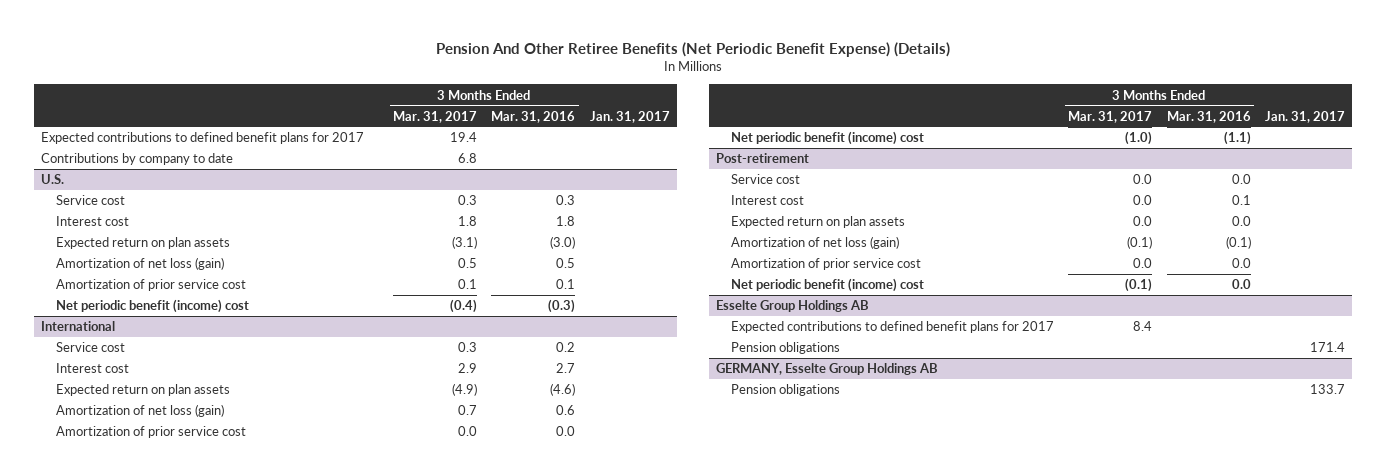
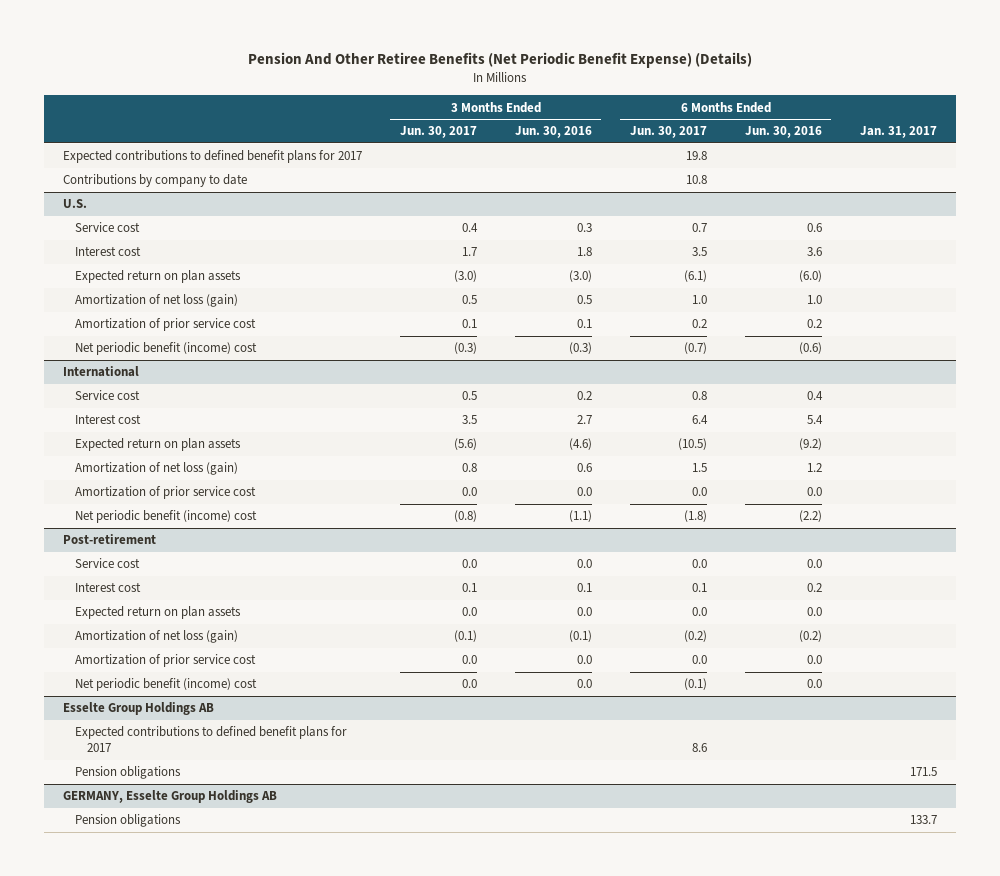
- | 3 Months Ended Mar. 31, 2017 | 3 Months Ended Mar. 31, 2016 | Jan. 31, 2017
+ | 3 Months Ended Jun. 30, 2017 | 3 Months Ended Jun. 30, 2016 | 6 Months Ended Jun. 30, 2017 | 6 Months Ended Jun. 30, 2016 | Jan. 31, 2017
@ Esselte Group Holdings AB
- Pension obligations | | | 171.4
+ Pension obligations | | | | | 171.5

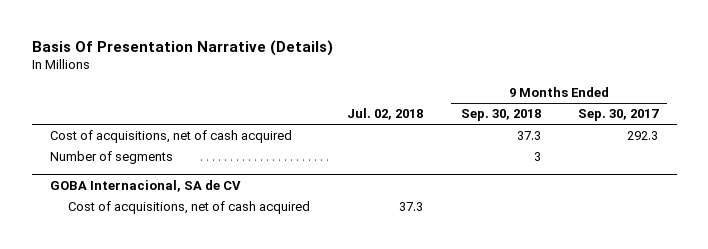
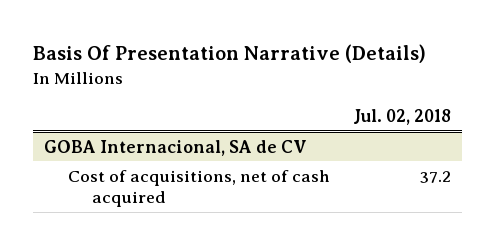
- | Jul. 02, 2018 | 9 Months Ended Sep. 30, 2018 | 9 Months Ended Sep. 30, 2017
+ | Jul. 02, 2018
- Cost of acquisitions, net of cash acquired | | 37.3 | 292.3
- Number of segments | | 3 |
@ GOBA Internacional, SA de CV
- Cost of acquisitions, net of cash acquired | 37.3 | |
+ Cost of acquisitions, net of cash acquired | 37.2

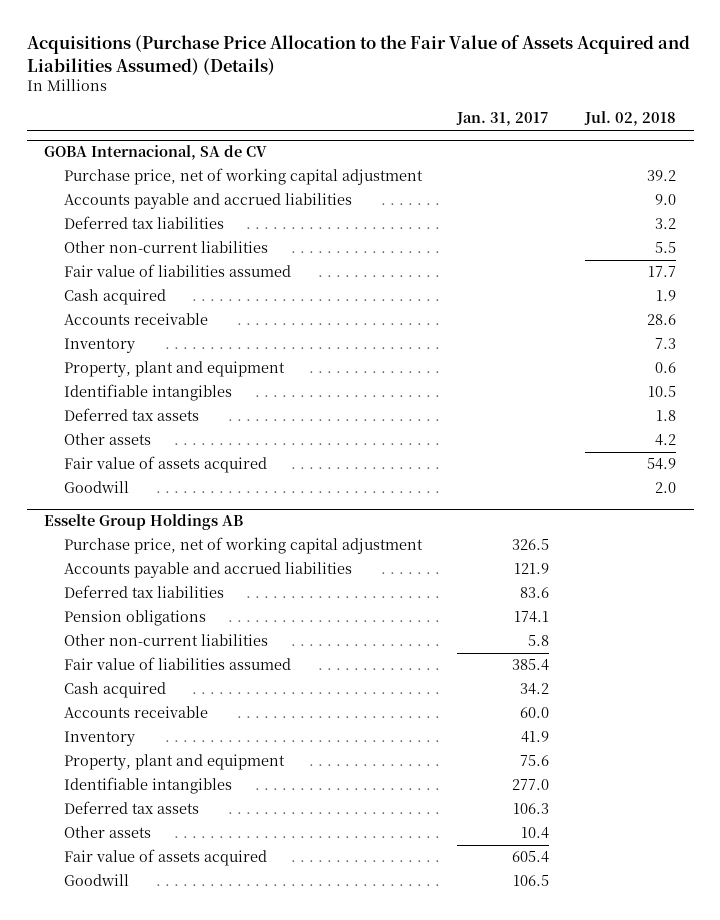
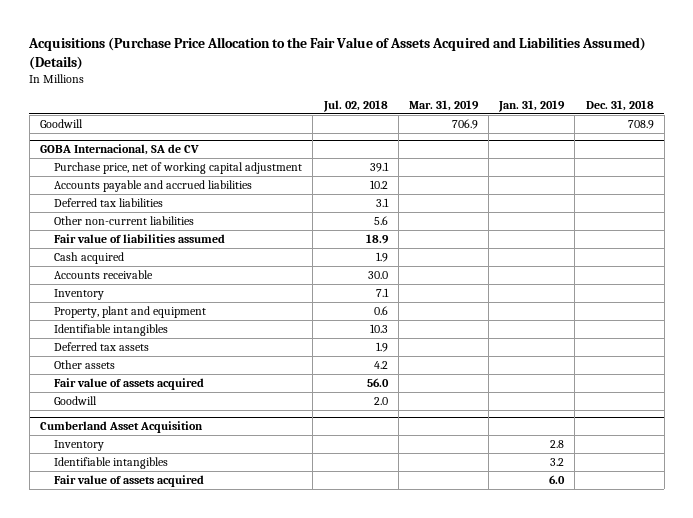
- | Jan. 31, 2017 | Jul. 02, 2018
+ | Jul. 02, 2018 | Mar. 31, 2019 | Jan. 31, 2019 | Dec. 31, 2018
+ Goodwill | | 706.9 | | 708.9
@ GOBA Internacional, SA de CV
- Purchase price, net of working capital adjustment | | 39.2
- Accounts payable and accrued liabilities | | 9.0
- Deferred tax liabilities | | 3.2
- Other non-current liabilities | | 5.5
- Fair value of liabilities assumed | | 17.7
+ Purchase price, net of working capital adjustment | 39.1 | | |
+ Accounts payable and accrued liabilities | 10.2 | | |
+ Deferred tax liabilities | 3.1 | | |
+ Other non-current liabilities | 5.6 | | |
+ Fair value of liabilities assumed | 18.9 | | |
- Accounts receivable | | 28.6
- Inventory | | 7.3
+ Accounts receivable | 30.0 | | |
+ Inventory | 7.1 | | |
- Identifiable intangibles | | 10.5
- Deferred tax assets | | 1.8
+ Identifiable intangibles | 10.3 | | |
+ Deferred tax assets | 1.9 | | |
- Fair value of assets acquired | | 54.9
+ Fair value of assets acquired | 56.0 | | |
- Esselte Group Holdings AB
- Purchase price, net of working capital adjustment | 326.5 |
- Accounts payable and accrued liabilities | 121.9 |
- Deferred tax liabilities | 83.6 |
- Pension obligations | 174.1 |
- Other non-current liabilities | 5.8 |
- Fair value of liabilities assumed | 385.4 |
- Cash acquired | 34.2 |
- Accounts receivable | 60.0 |
- Inventory | 41.9 |
- Property, plant and equipment | 75.6 |
- Identifiable intangibles | 277.0 |
- Deferred tax assets | 106.3 |
- Other assets | 10.4 |
- Fair value of assets acquired | 605.4 |
- Goodwill | 106.5 |
+ Cumberland Asset Acquisition
+ Inventory | | | 2.8 |
+ Identifiable intangibles | | | 3.2 |
+ Fair value of assets acquired | | | 6.0 |

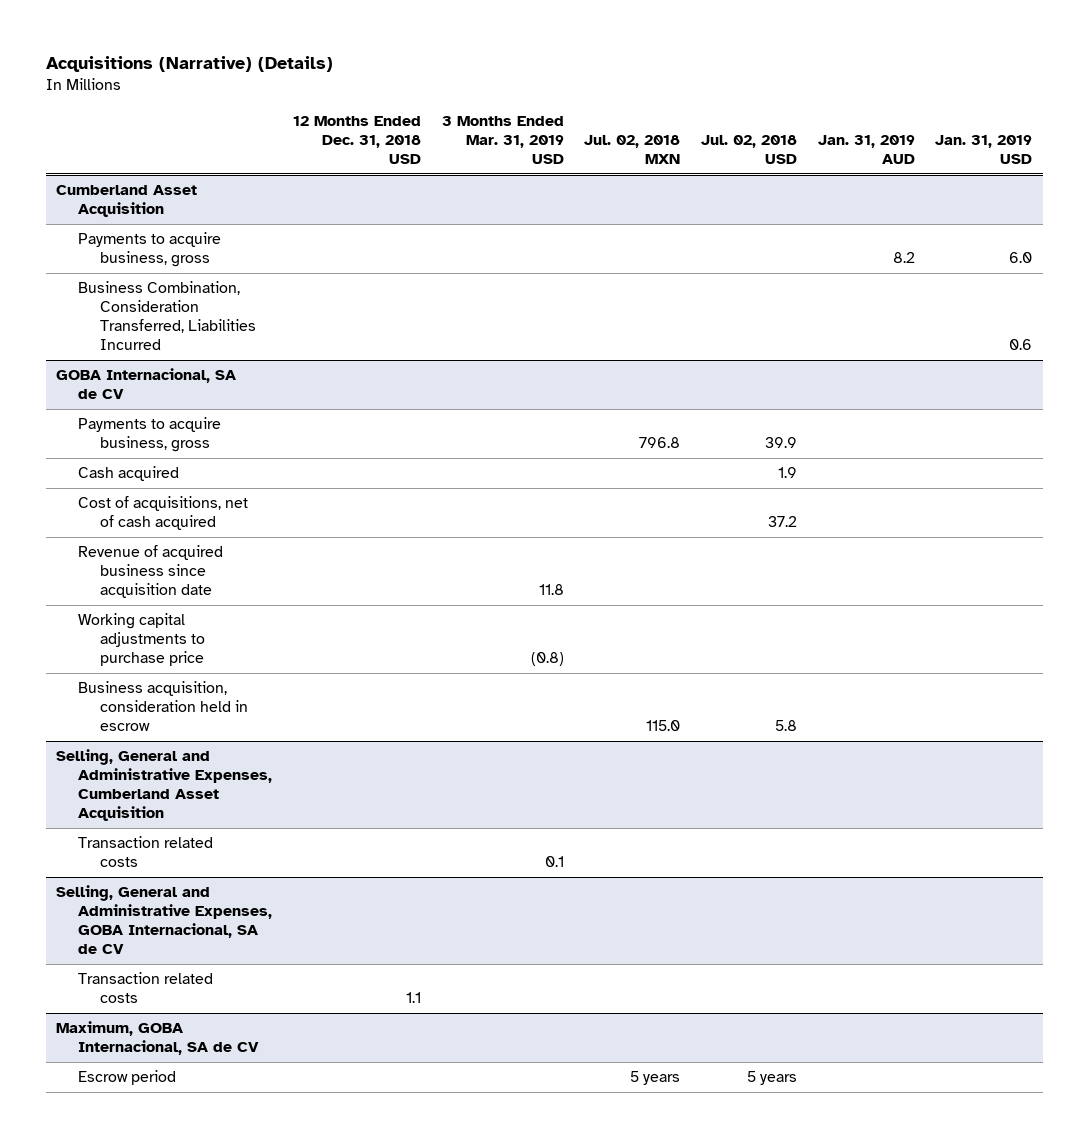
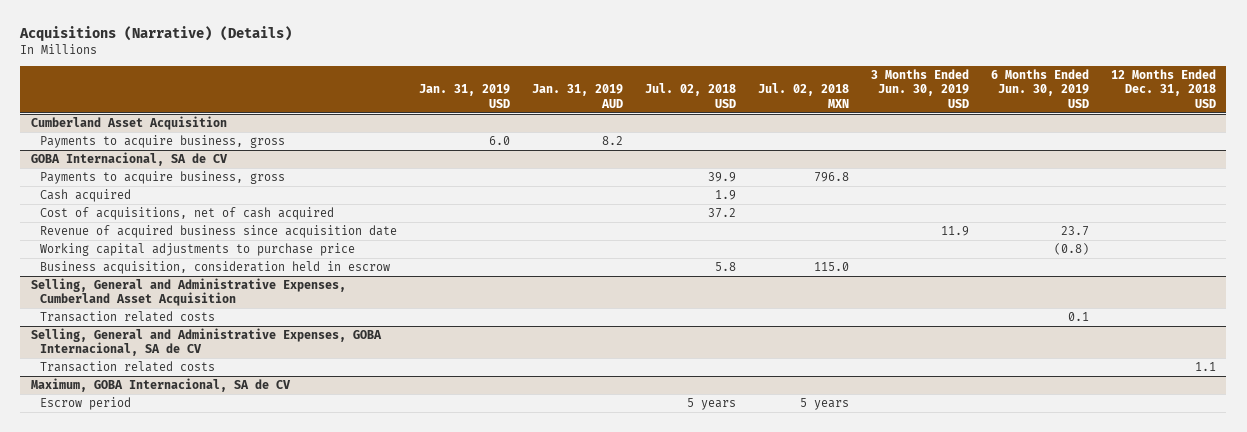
- | 12 Months Ended Dec. 31, 2018 USD | 3 Months Ended Mar. 31, 2019 USD | Jul. 02, 2018 MXN | Jul. 02, 2018 USD | Jan. 31, 2019 AUD | Jan. 31, 2019 USD
+ | Jan. 31, 2019 USD | Jan. 31, 2019 AUD | Jul. 02, 2018 USD | Jul. 02, 2018 MXN | 3 Months Ended Jun. 30, 2019 USD | 6 Months Ended Jun. 30, 2019 USD | 12 Months Ended Dec. 31, 2018 USD
@ Cumberland Asset Acquisition
- Business Combination, Consideration Transferred, Liabilities Incurred | | | | | | 0.6

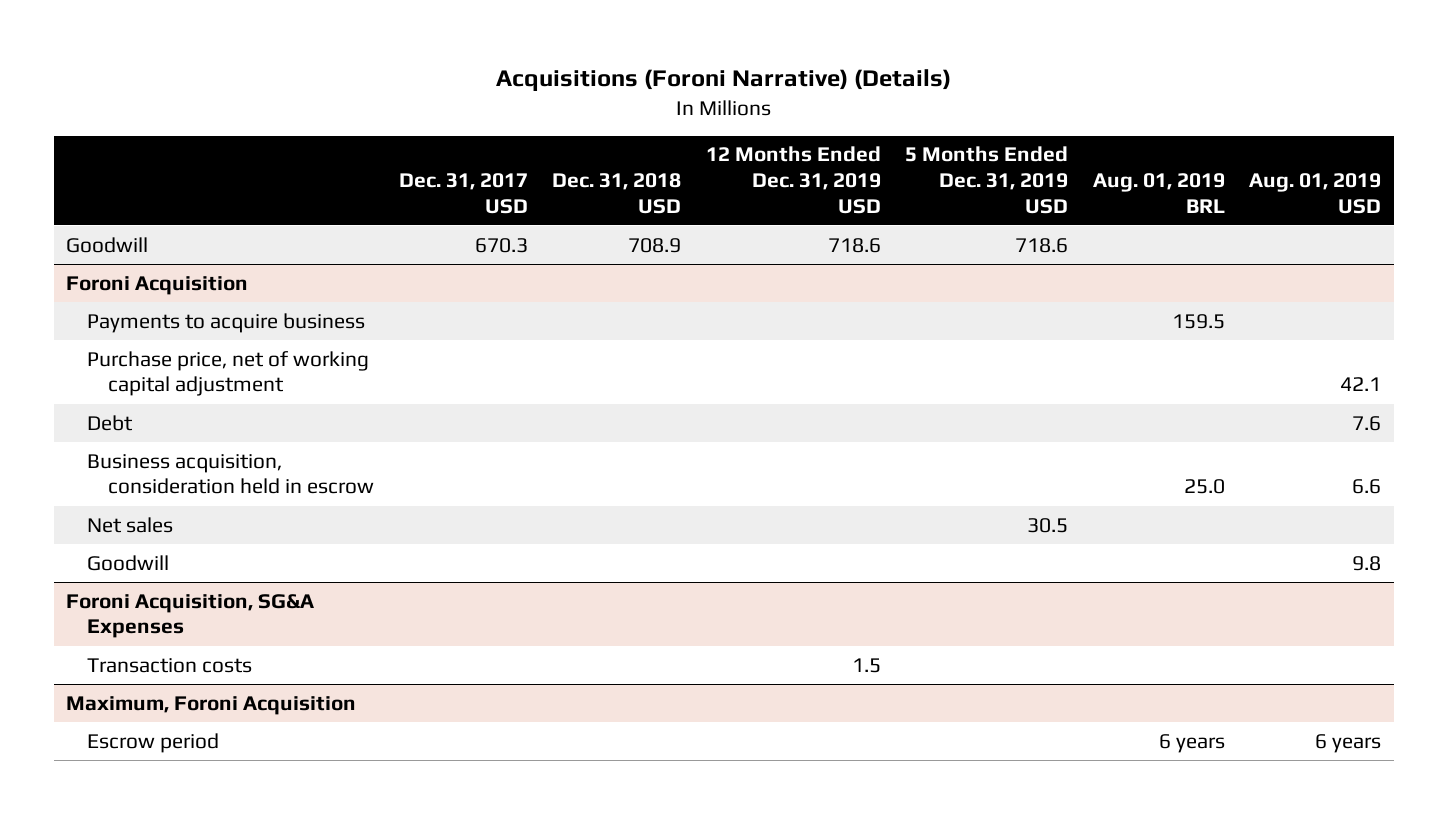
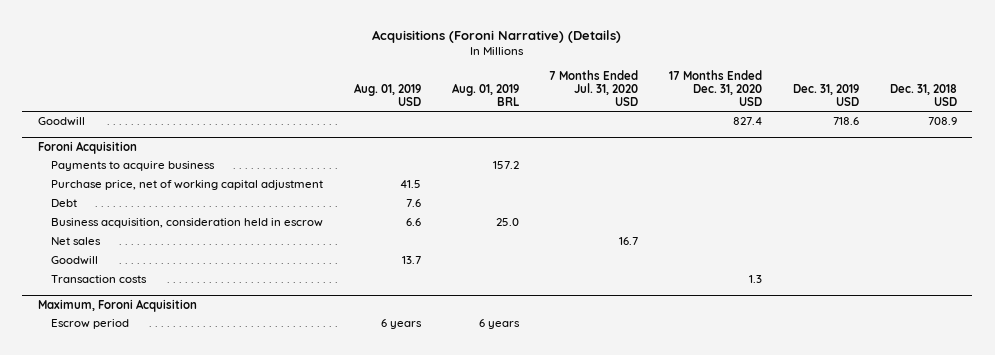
- | Dec. 31, 2017 USD | Dec. 31, 2018 USD | 12 Months Ended Dec. 31, 2019 USD | 5 Months Ended Dec. 31, 2019 USD | Aug. 01, 2019 BRL | Aug. 01, 2019 USD
+ | Aug. 01, 2019 USD | Aug. 01, 2019 BRL | 7 Months Ended Jul. 31, 2020 USD | 17 Months Ended Dec. 31, 2020 USD | Dec. 31, 2019 USD | Dec. 31, 2018 USD
@ Foroni Acquisition
- Payments to acquire business | | | | | 159.5 |
- Purchase price, net of working capital adjustment | | | | | | 42.1
+ Payments to acquire business | | 157.2 | | | |
+ Purchase price, net of working capital adjustment | 41.5 | | | | |
- Goodwill | | | | | | 9.8
- Foroni Acquisition, SG&A Expenses
- Transaction costs | | | 1.5 | | |
@ Foroni Acquisition
+ Goodwill | 13.7 | | | | |
+ Transaction costs | | | | 1.3 | |

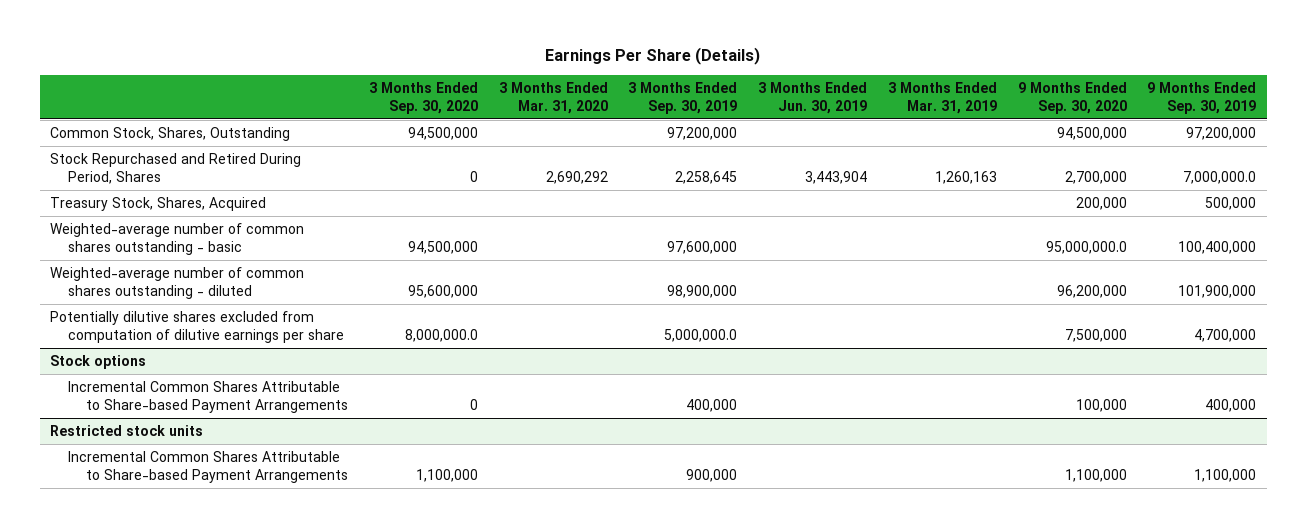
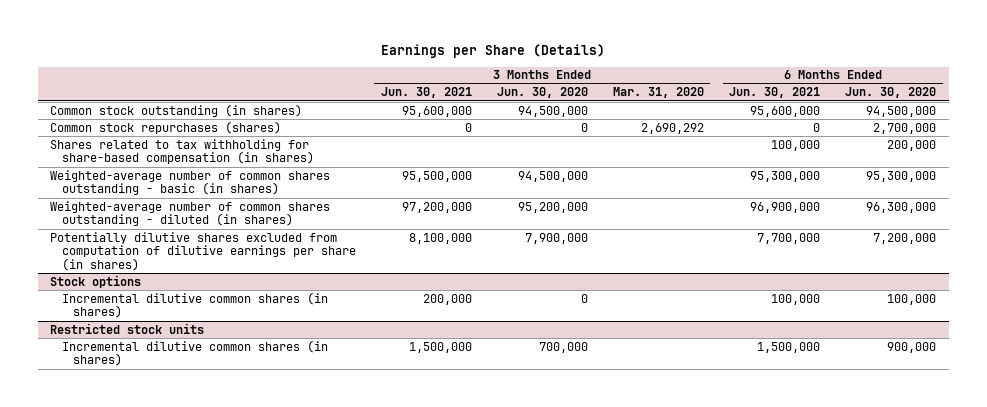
- Earnings Per Share (Details)
+ Earnings per Share (Details)
- | 3 Months Ended Sep. 30, 2020 | 3 Months Ended Mar. 31, 2020 | 3 Months Ended Sep. 30, 2019 | 3 Months Ended Jun. 30, 2019 | 3 Months Ended Mar. 31, 2019 | 9 Months Ended Sep. 30, 2020 | 9 Months Ended Sep. 30, 2019
+ | 3 Months Ended Jun. 30, 2021 | 3 Months Ended Jun. 30, 2020 | 3 Months Ended Mar. 31, 2020 | 6 Months Ended Jun. 30, 2021 | 6 Months Ended Jun. 30, 2020
- Common Stock, Shares, Outstanding | 94,500,000 | | 97,200,000 | | | 94,500,000 | 97,200,000
- Stock Repurchased and Retired During Period, Shares | 0 | 2,690,292 | 2,258,645 | 3,443,904 | 1,260,163 | 2,700,000 | 7,000,000.0
- Treasury Stock, Shares, Acquired | | | | | | 200,000 | 500,000
- Weighted-average number of common shares outstanding - basic | 94,500,000 | | 97,600,000 | | | 95,000,000.0 | 100,400,000
- Weighted-average number of common shares outstanding - diluted | 95,600,000 | | 98,900,000 | | | 96,200,000 | 101,900,000
- Potentially dilutive shares excluded from computation of dilutive earnings per share | 8,000,000.0 | | 5,000,000.0 | | | 7,500,000 | 4,700,000
+ Common stock outstanding (in shares) | 95,600,000 | 94,500,000 | | 95,600,000 | 94,500,000
+ Common stock repurchases (shares) | 0 | 0 | 2,690,292 | 0 | 2,700,000
+ Shares related to tax withholding for share-based compensation (in shares) | | | | 100,000 | 200,000
+ Weighted-average number of common shares outstanding - basic (in shares) | 95,500,000 | 94,500,000 | | 95,300,000 | 95,300,000
+ Weighted-average number of common shares outstanding - diluted (in shares) | 97,200,000 | 95,200,000 | | 96,900,000 | 96,300,000
+ Potentially dilutive shares excluded from computation of dilutive earnings per share (in shares) | 8,100,000 | 7,900,000 | | 7,700,000 | 7,200,000
@ Stock options
- Incremental Common Shares Attributable to Share-based Payment Arrangements | 0 | | 400,000 | | | 100,000 | 400,000
+ Incremental dilutive common shares (in shares) | 200,000 | 0 | | 100,000 | 100,000
@ Restricted stock units
- Incremental Common Shares Attributable to Share-based Payment Arrangements | 1,100,000 | | 900,000 | | | 1,100,000 | 1,100,000
+ Incremental dilutive common shares (in shares) | 1,500,000 | 700,000 | | 1,500,000 | 900,000

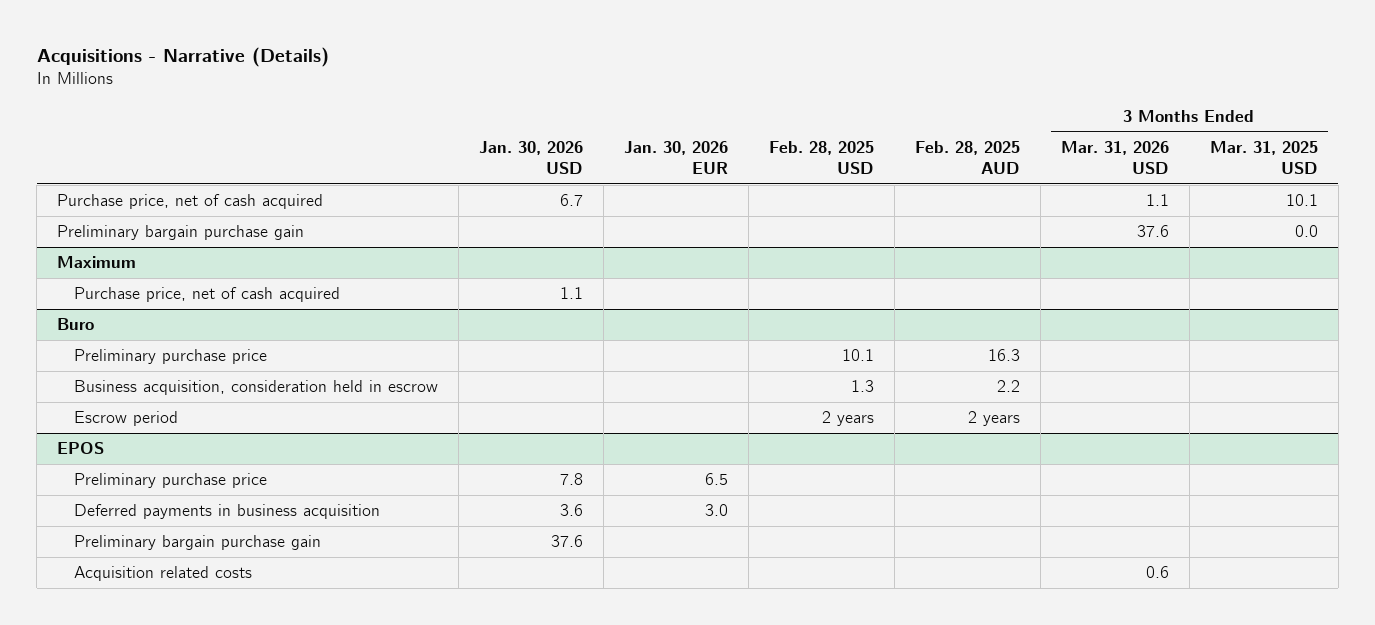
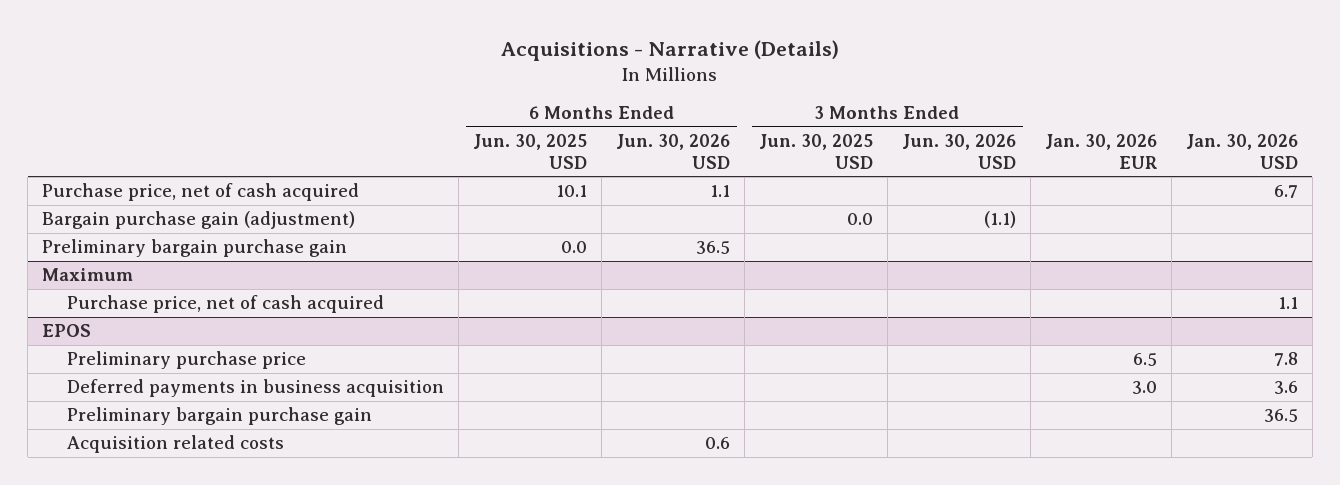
- | Jan. 30, 2026 USD | Jan. 30, 2026 EUR | Feb. 28, 2025 USD | Feb. 28, 2025 AUD | 3 Months Ended Mar. 31, 2026 USD | 3 Months Ended Mar. 31, 2025 USD
+ | 6 Months Ended Jun. 30, 2025 USD | 6 Months Ended Jun. 30, 2026 USD | 3 Months Ended Jun. 30, 2025 USD | 3 Months Ended Jun. 30, 2026 USD | Jan. 30, 2026 EUR | Jan. 30, 2026 USD
+ Bargain purchase gain (adjustment) | | | 0.0 | (1.1) | |
- Buro
- Preliminary purchase price | | | 10.1 | 16.3 | |
- Business acquisition, consideration held in escrow | | | 1.3 | 2.2 | |
- Escrow period | | | 2 years | 2 years | |
@ EPOS
- Preliminary bargain purchase gain | 37.6 | | | | |
+ Preliminary bargain purchase gain | | | | | | 36.5

